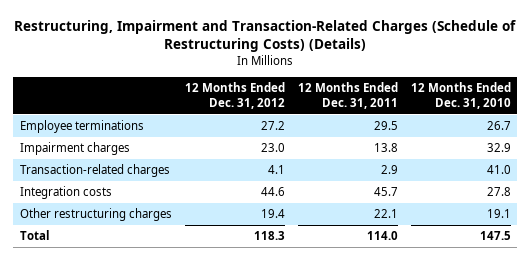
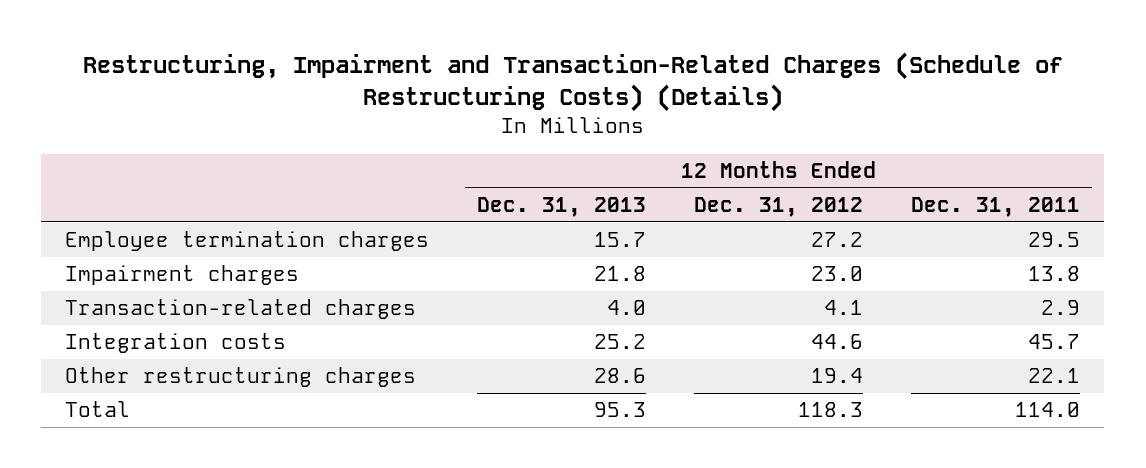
- | 12 Months Ended Dec. 31, 2012 | 12 Months Ended Dec. 31, 2011 | 12 Months Ended Dec. 31, 2010
+ | 12 Months Ended Dec. 31, 2013 | 12 Months Ended Dec. 31, 2012 | 12 Months Ended Dec. 31, 2011
- Employee terminations | 27.2 | 29.5 | 26.7
+ Employee termination charges | 15.7 | 27.2 | 29.5

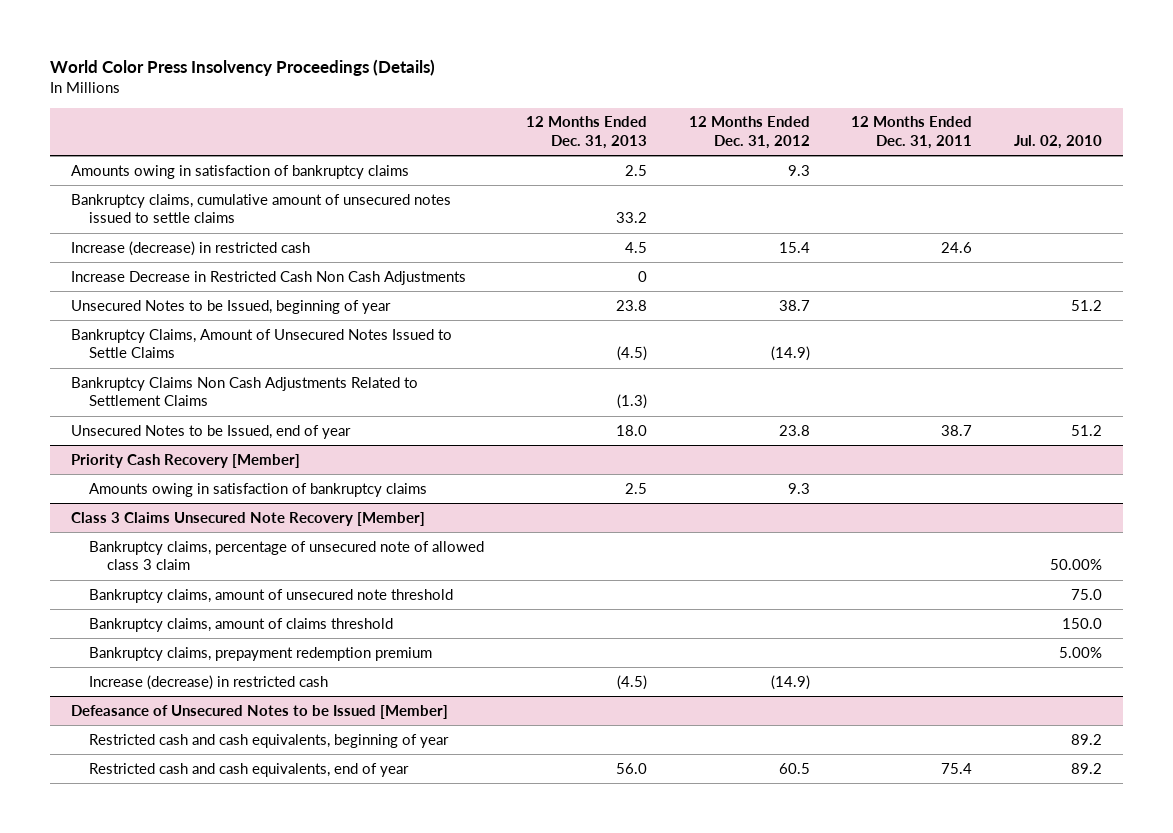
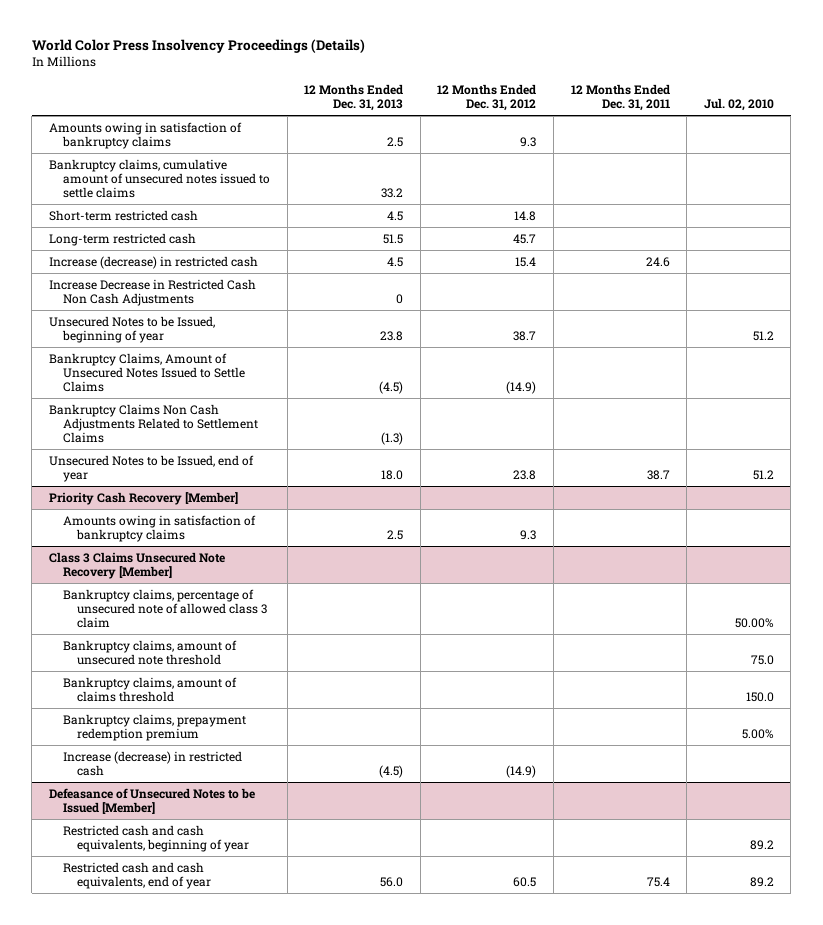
+ Short-term restricted cash | 4.5 | 14.8 | |
+ Long-term restricted cash | 51.5 | 45.7 | |

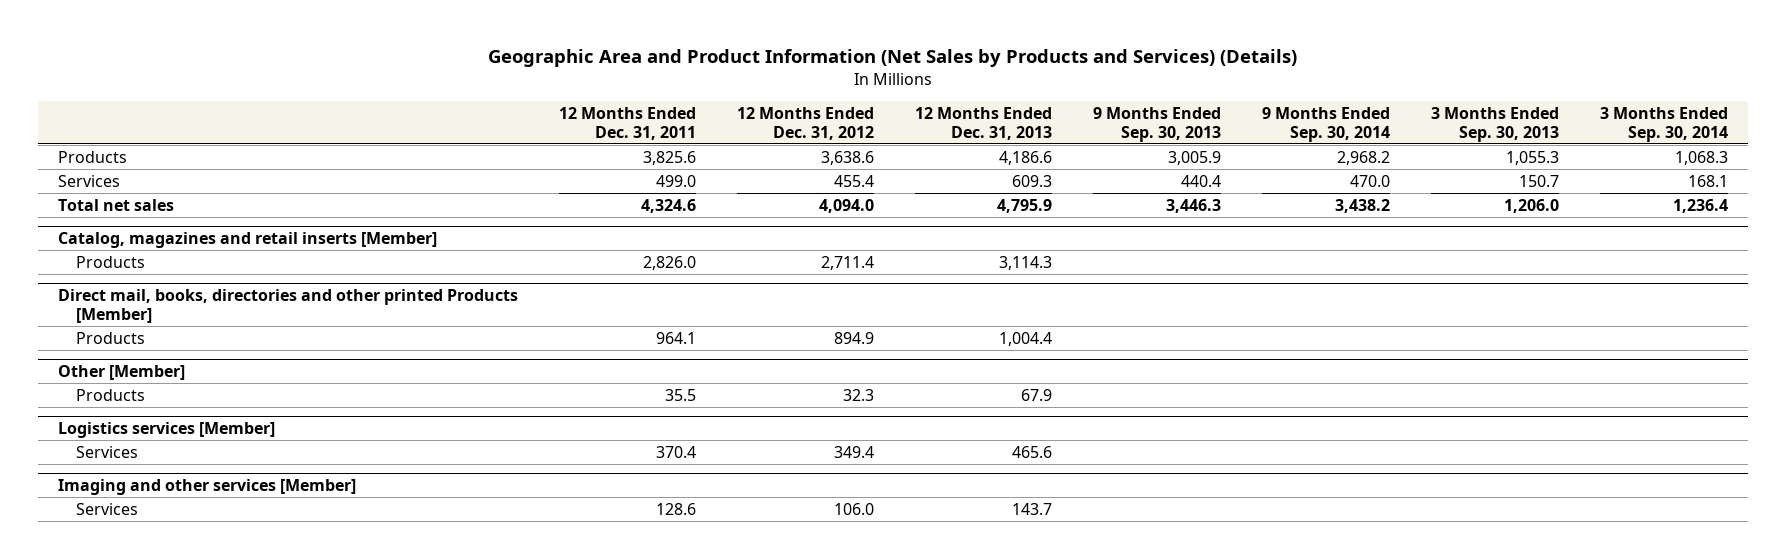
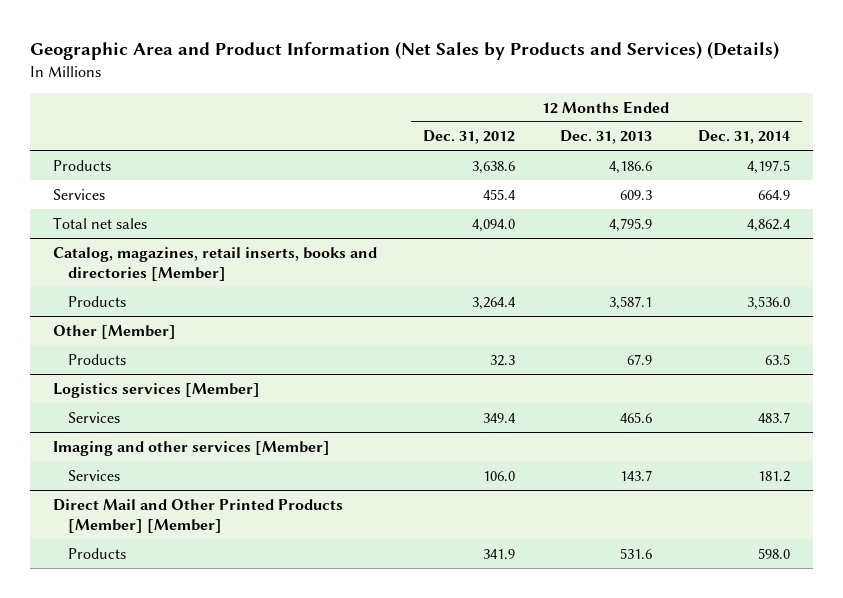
- | 12 Months Ended Dec. 31, 2011 | 12 Months Ended Dec. 31, 2012 | 12 Months Ended Dec. 31, 2013 | 9 Months Ended Sep. 30, 2013 | 9 Months Ended Sep. 30, 2014 | 3 Months Ended Sep. 30, 2013 | 3 Months Ended Sep. 30, 2014
+ | 12 Months Ended Dec. 31, 2012 | 12 Months Ended Dec. 31, 2013 | 12 Months Ended Dec. 31, 2014
- Catalog, magazines and retail inserts [Member]
- Products | 2,826.0 | 2,711.4 | 3,114.3 | | | |
- Direct mail, books, directories and other printed Products [Member]
- Products | 964.1 | 894.9 | 1,004.4 | | | |
+ Catalog, magazines, retail inserts, books and directories [Member]
+ Products | 3,264.4 | 3,587.1 | 3,536.0
+ Direct Mail and Other Printed Products [Member] [Member]
+ Products | 341.9 | 531.6 | 598.0

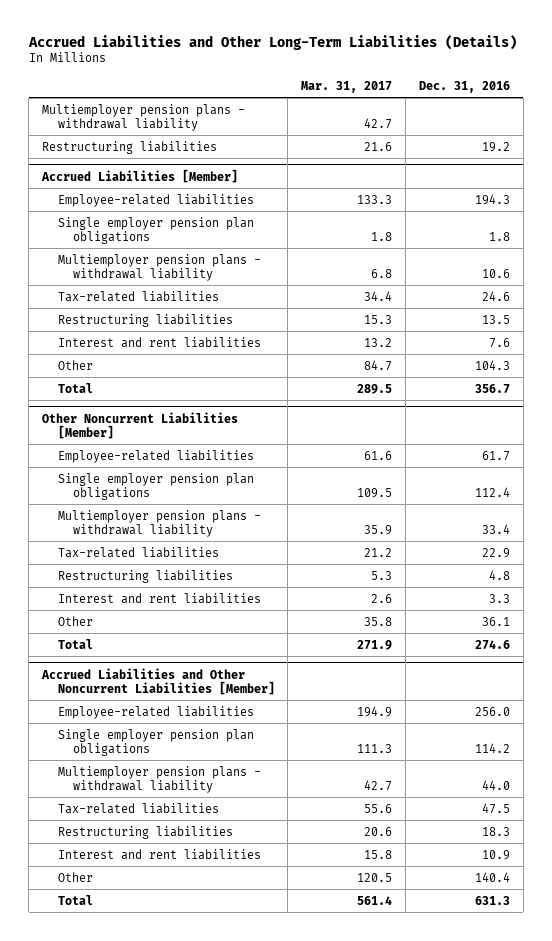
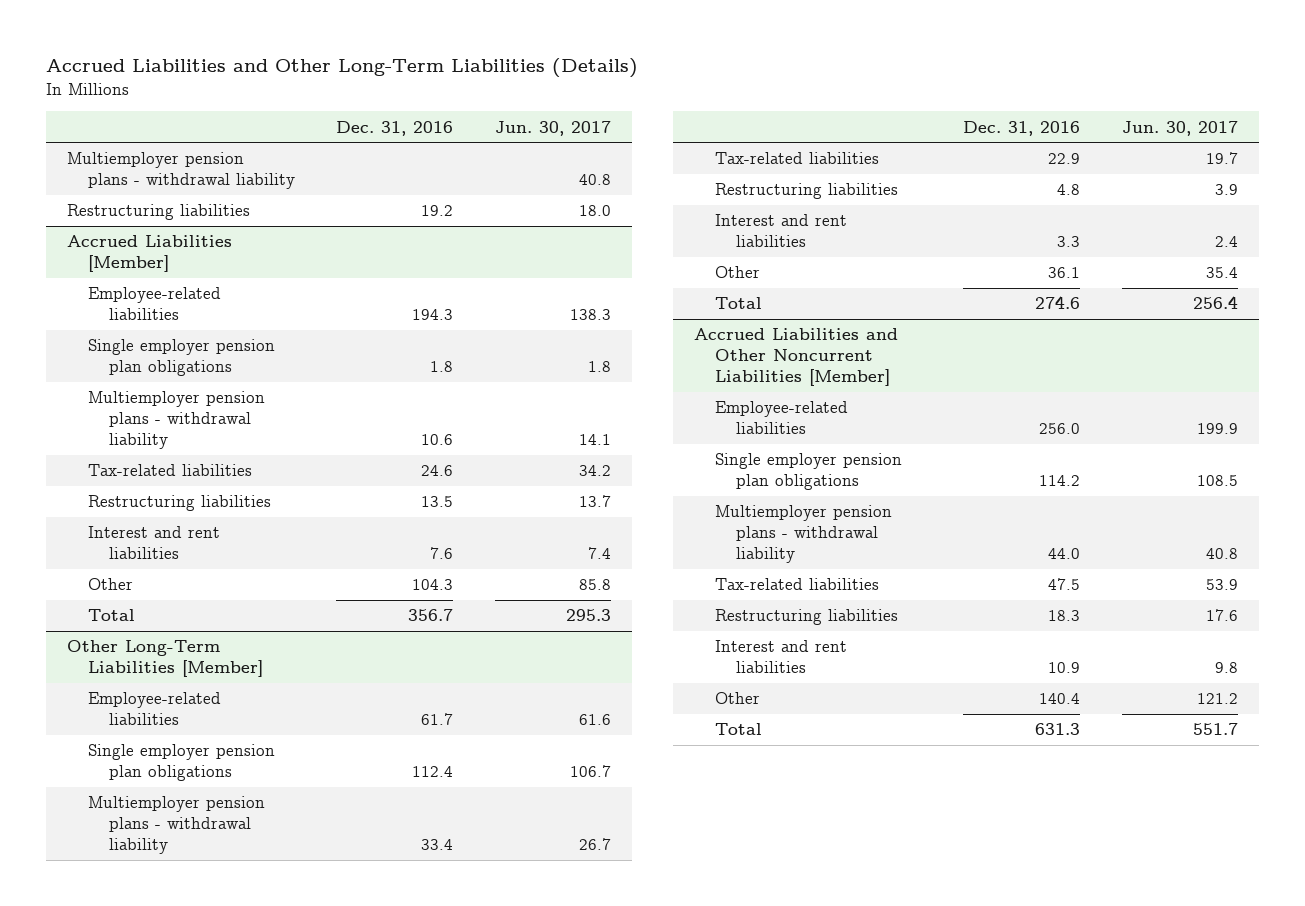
- | Mar. 31, 2017 | Dec. 31, 2016
+ | Dec. 31, 2016 | Jun. 30, 2017
- Other Noncurrent Liabilities [Member]
+ Other Long-Term Liabilities [Member]

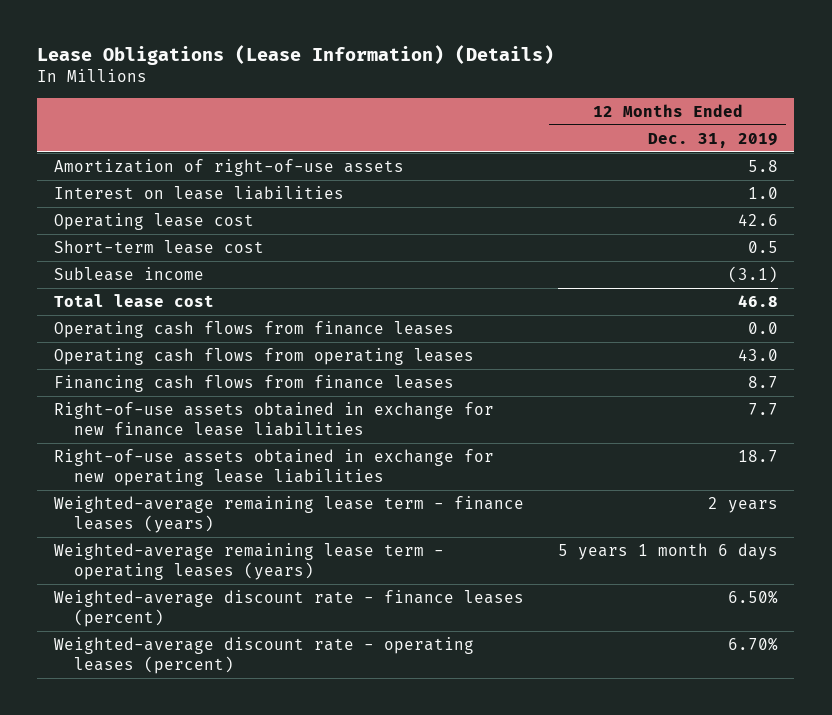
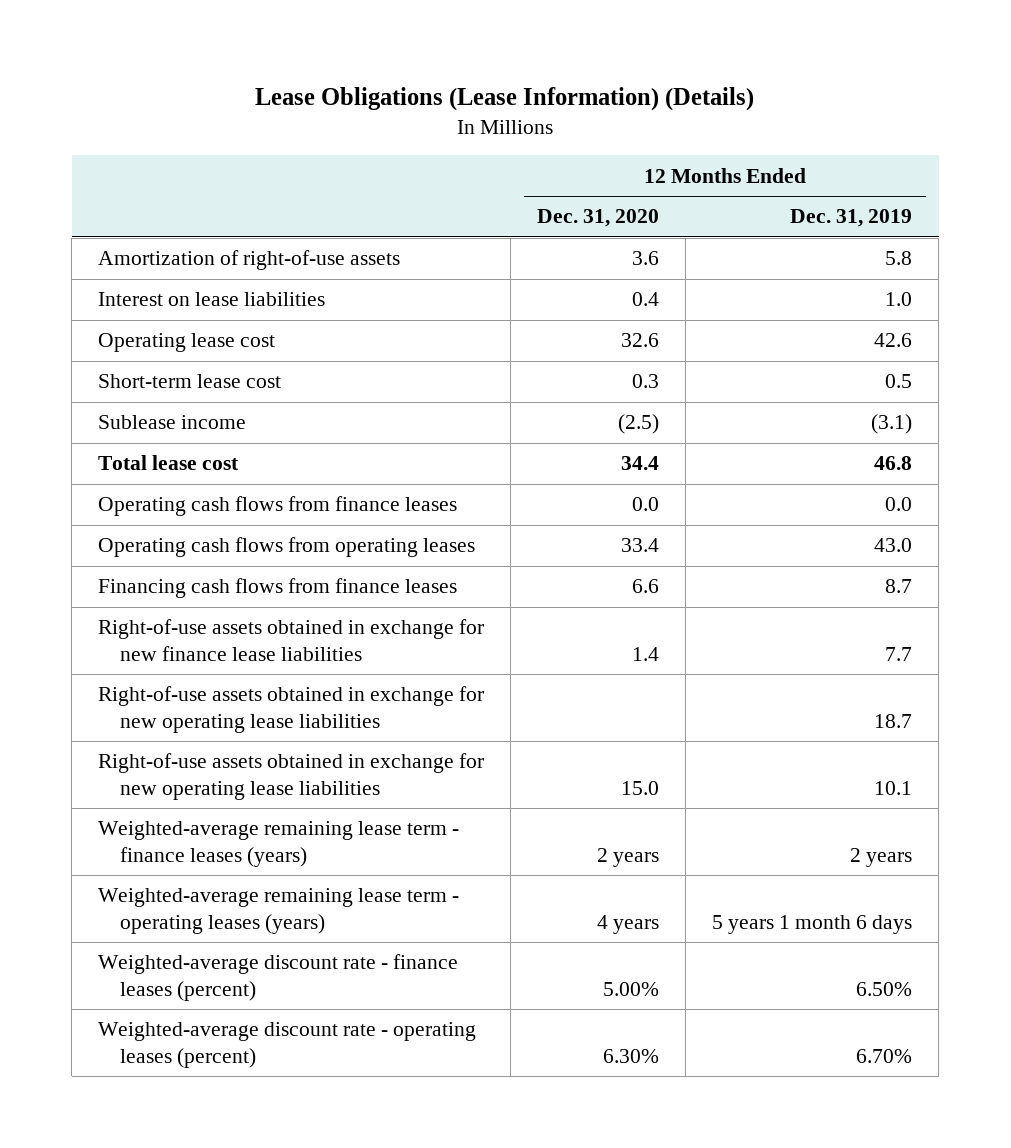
- | 12 Months Ended Dec. 31, 2019
+ | 12 Months Ended Dec. 31, 2020 | 12 Months Ended Dec. 31, 2019
+ Right-of-use assets obtained in exchange for new operating lease liabilities | 15.0 | 10.1

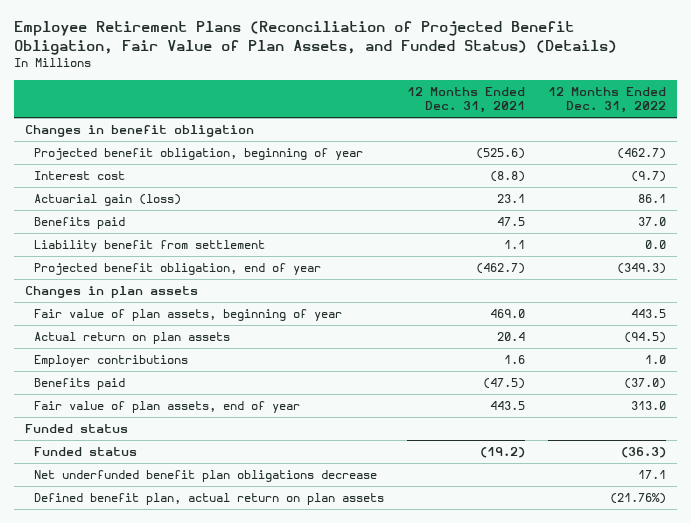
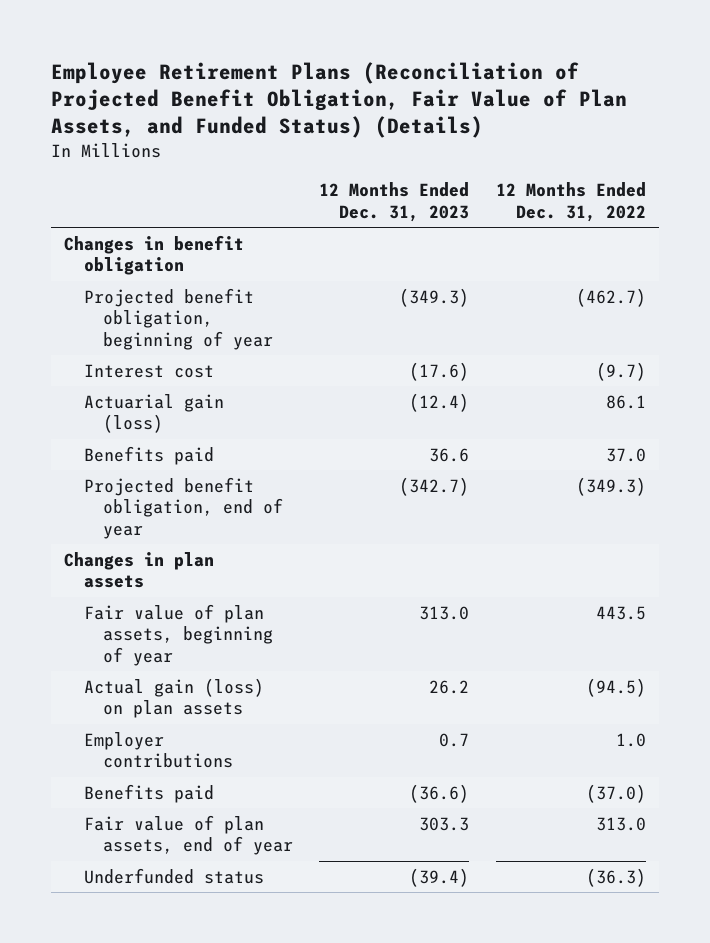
- | 12 Months Ended Dec. 31, 2021 | 12 Months Ended Dec. 31, 2022
+ | 12 Months Ended Dec. 31, 2023 | 12 Months Ended Dec. 31, 2022
- Liability benefit from settlement | 1.1 | 0.0
- Actual return on plan assets | 20.4 | (94.5)
+ Actual gain (loss) on plan assets | 26.2 | (94.5)
- Funded status
- Funded status | (19.2) | (36.3)
- Net underfunded benefit plan obligations decrease | | 17.1
- Defined benefit plan, actual return on plan assets | | (21.76%)
+ Underfunded status | (39.4) | (36.3)

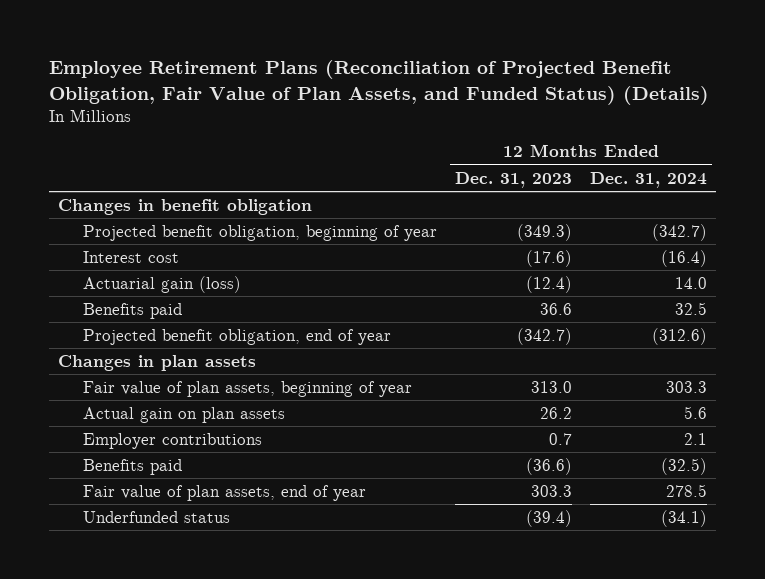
- | 12 Months Ended Dec. 31, 2023 | 12 Months Ended Dec. 31, 2022
+ | 12 Months Ended Dec. 31, 2023 | 12 Months Ended Dec. 31, 2024
- Actual gain (loss) on plan assets | 26.2 | (94.5)
+ Actual gain on plan assets | 26.2 | 5.6

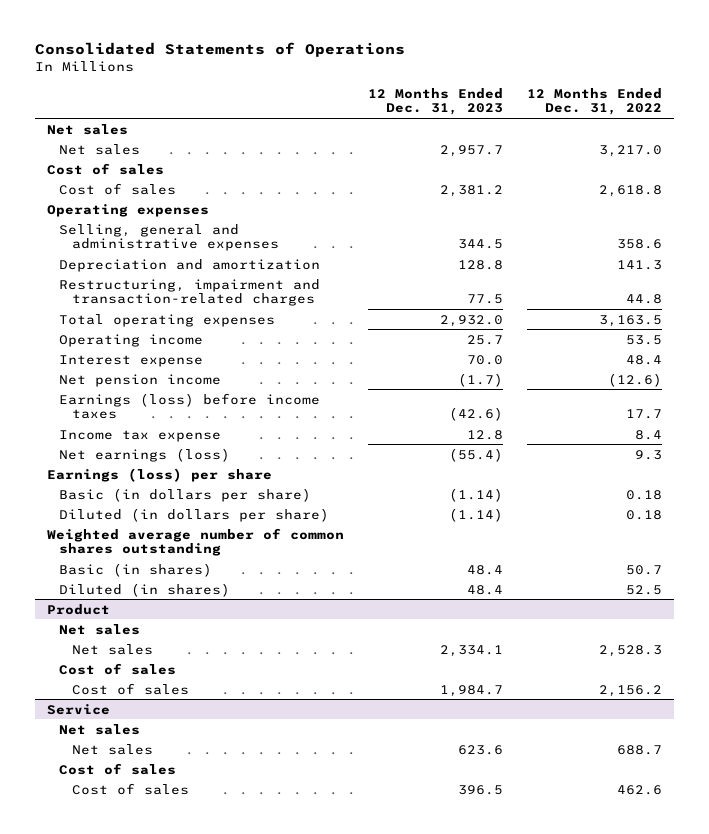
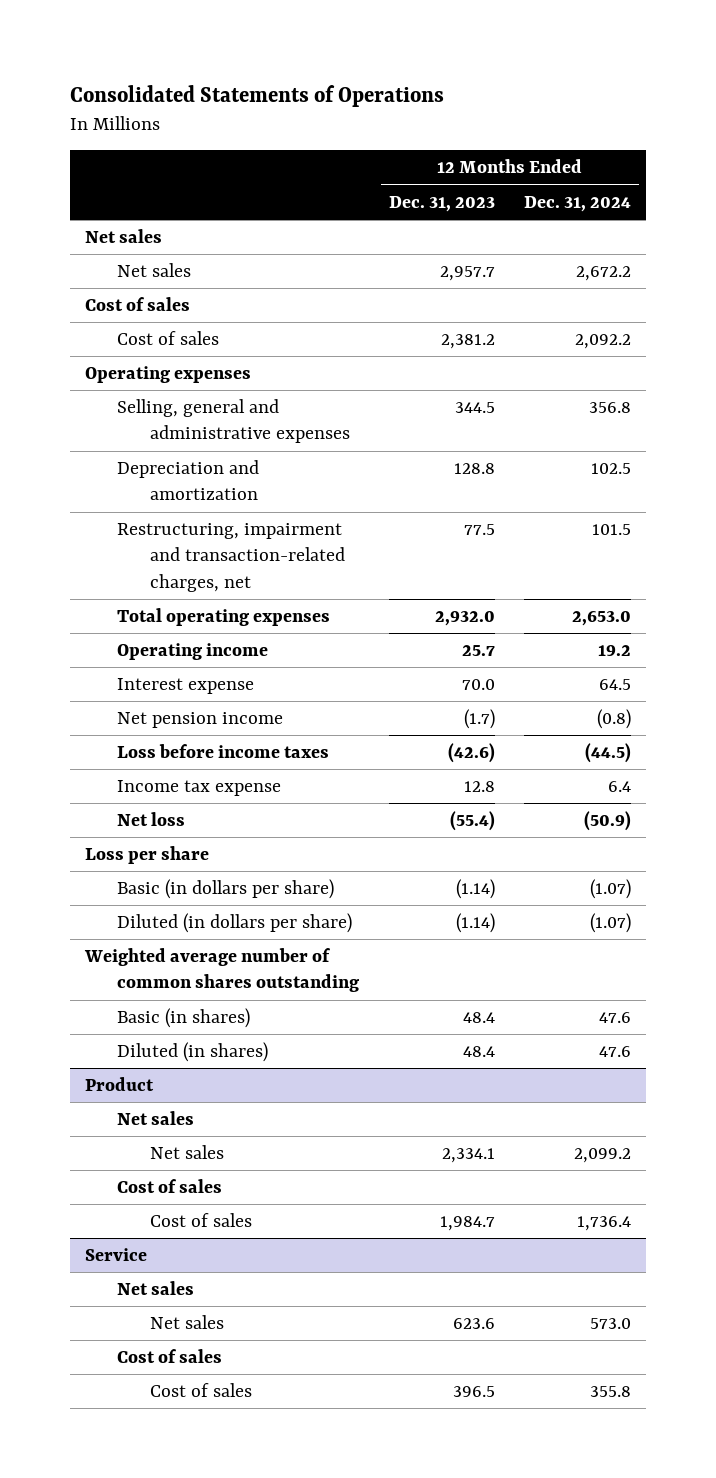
- | 12 Months Ended Dec. 31, 2023 | 12 Months Ended Dec. 31, 2022
+ | 12 Months Ended Dec. 31, 2023 | 12 Months Ended Dec. 31, 2024
- Restructuring, impairment and transaction-related charges | 77.5 | 44.8
+ Restructuring, impairment and transaction-related charges, net | 77.5 | 101.5
- Earnings (loss) before income taxes | (42.6) | 17.7
+ Loss before income taxes | (42.6) | (44.5)
- Net earnings (loss) | (55.4) | 9.3
- Earnings (loss) per share
+ Net loss | (55.4) | (50.9)
+ Loss per share

